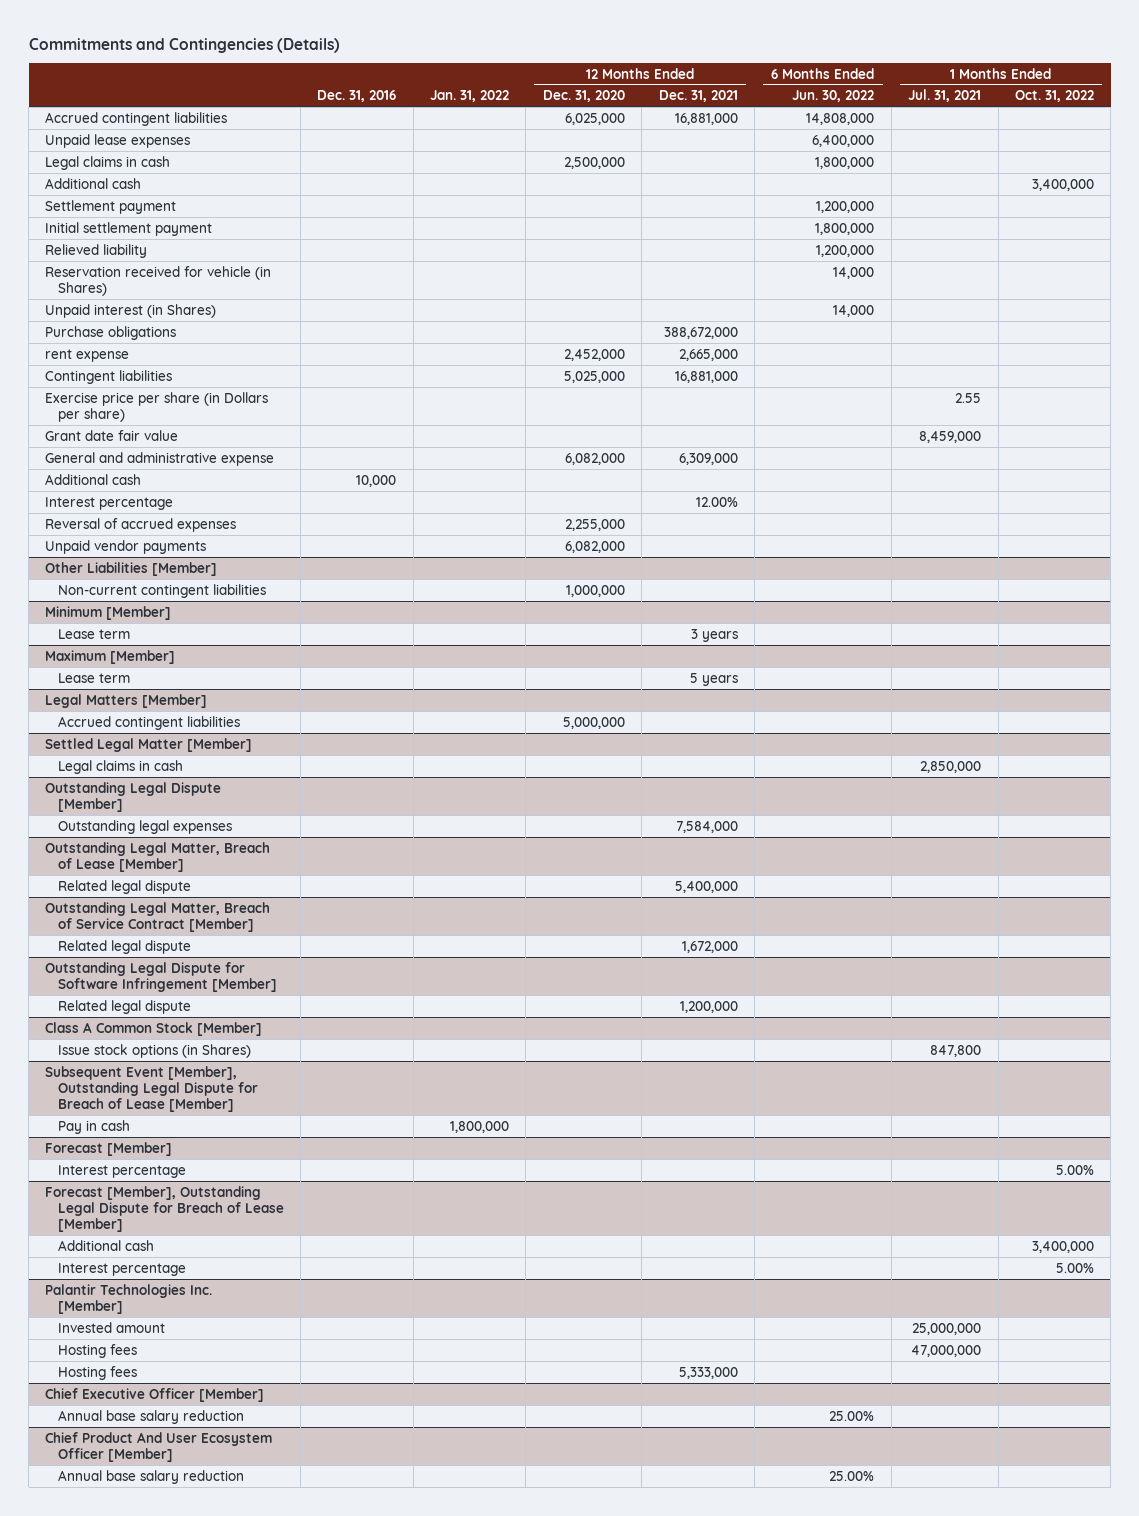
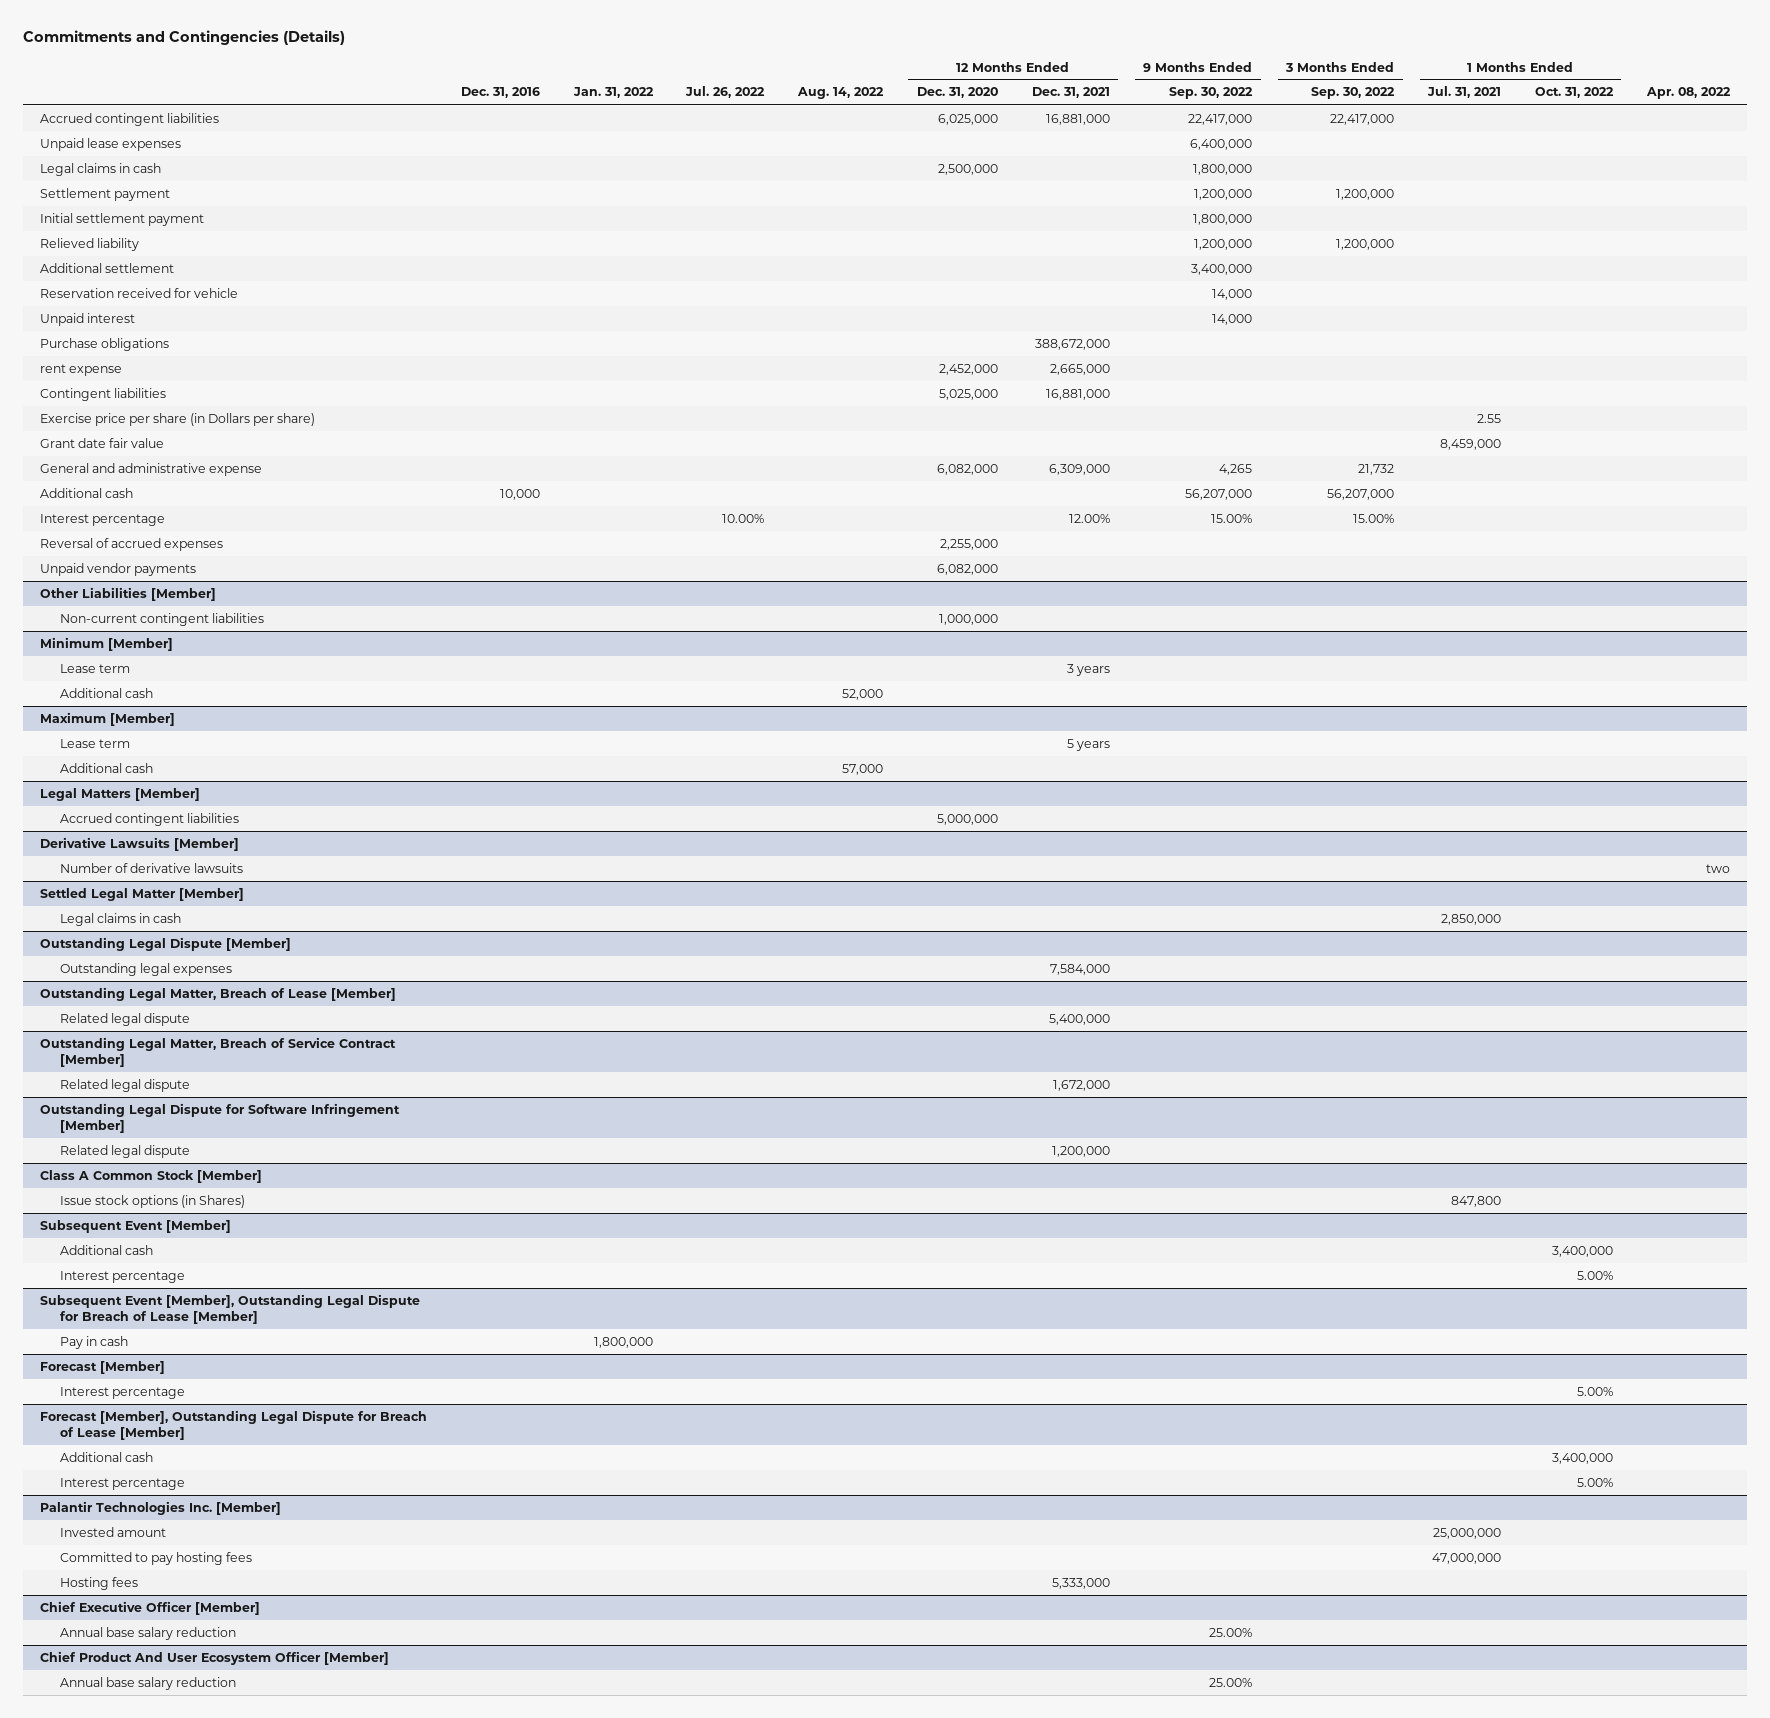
- | Dec. 31, 2016 | Jan. 31, 2022 | 12 Months Ended Dec. 31, 2020 | 12 Months Ended Dec. 31, 2021 | 6 Months Ended Jun. 30, 2022 | 1 Months Ended Jul. 31, 2021 | 1 Months Ended Oct. 31, 2022
+ | Dec. 31, 2016 | Jan. 31, 2022 | Jul. 26, 2022 | Aug. 14, 2022 | 12 Months Ended Dec. 31, 2020 | 12 Months Ended Dec. 31, 2021 | 9 Months Ended Sep. 30, 2022 | 3 Months Ended Sep. 30, 2022 | 1 Months Ended Jul. 31, 2021 | 1 Months Ended Oct. 31, 2022 | Apr. 08, 2022
- Additional cash | | | | | | | 3,400,000
- Reservation received for vehicle (in Shares) | | | | | 14,000 | |
- Unpaid interest (in Shares) | | | | | 14,000 | |
+ Additional settlement | | | | | | | 3,400,000 | | | |
+ Reservation received for vehicle | | | | | | | 14,000 | | | |
+ Unpaid interest | | | | | | | 14,000 | | | |
@ Minimum [Member]
+ Additional cash | | | | 52,000 | | | | | | |
@ Maximum [Member]
+ Additional cash | | | | 57,000 | | | | | | |
+ Derivative Lawsuits [Member]
+ Number of derivative lawsuits | | | | | | | | | | | two
+ Subsequent Event [Member]
+ Additional cash | | | | | | | | | | 3,400,000 |
+ Interest percentage | | | | | | | | | | 5.00% |
@ Palantir Technologies Inc. [Member]
- Hosting fees | | | | | | 47,000,000 |
+ Committed to pay hosting fees | | | | | | | | | 47,000,000 | |

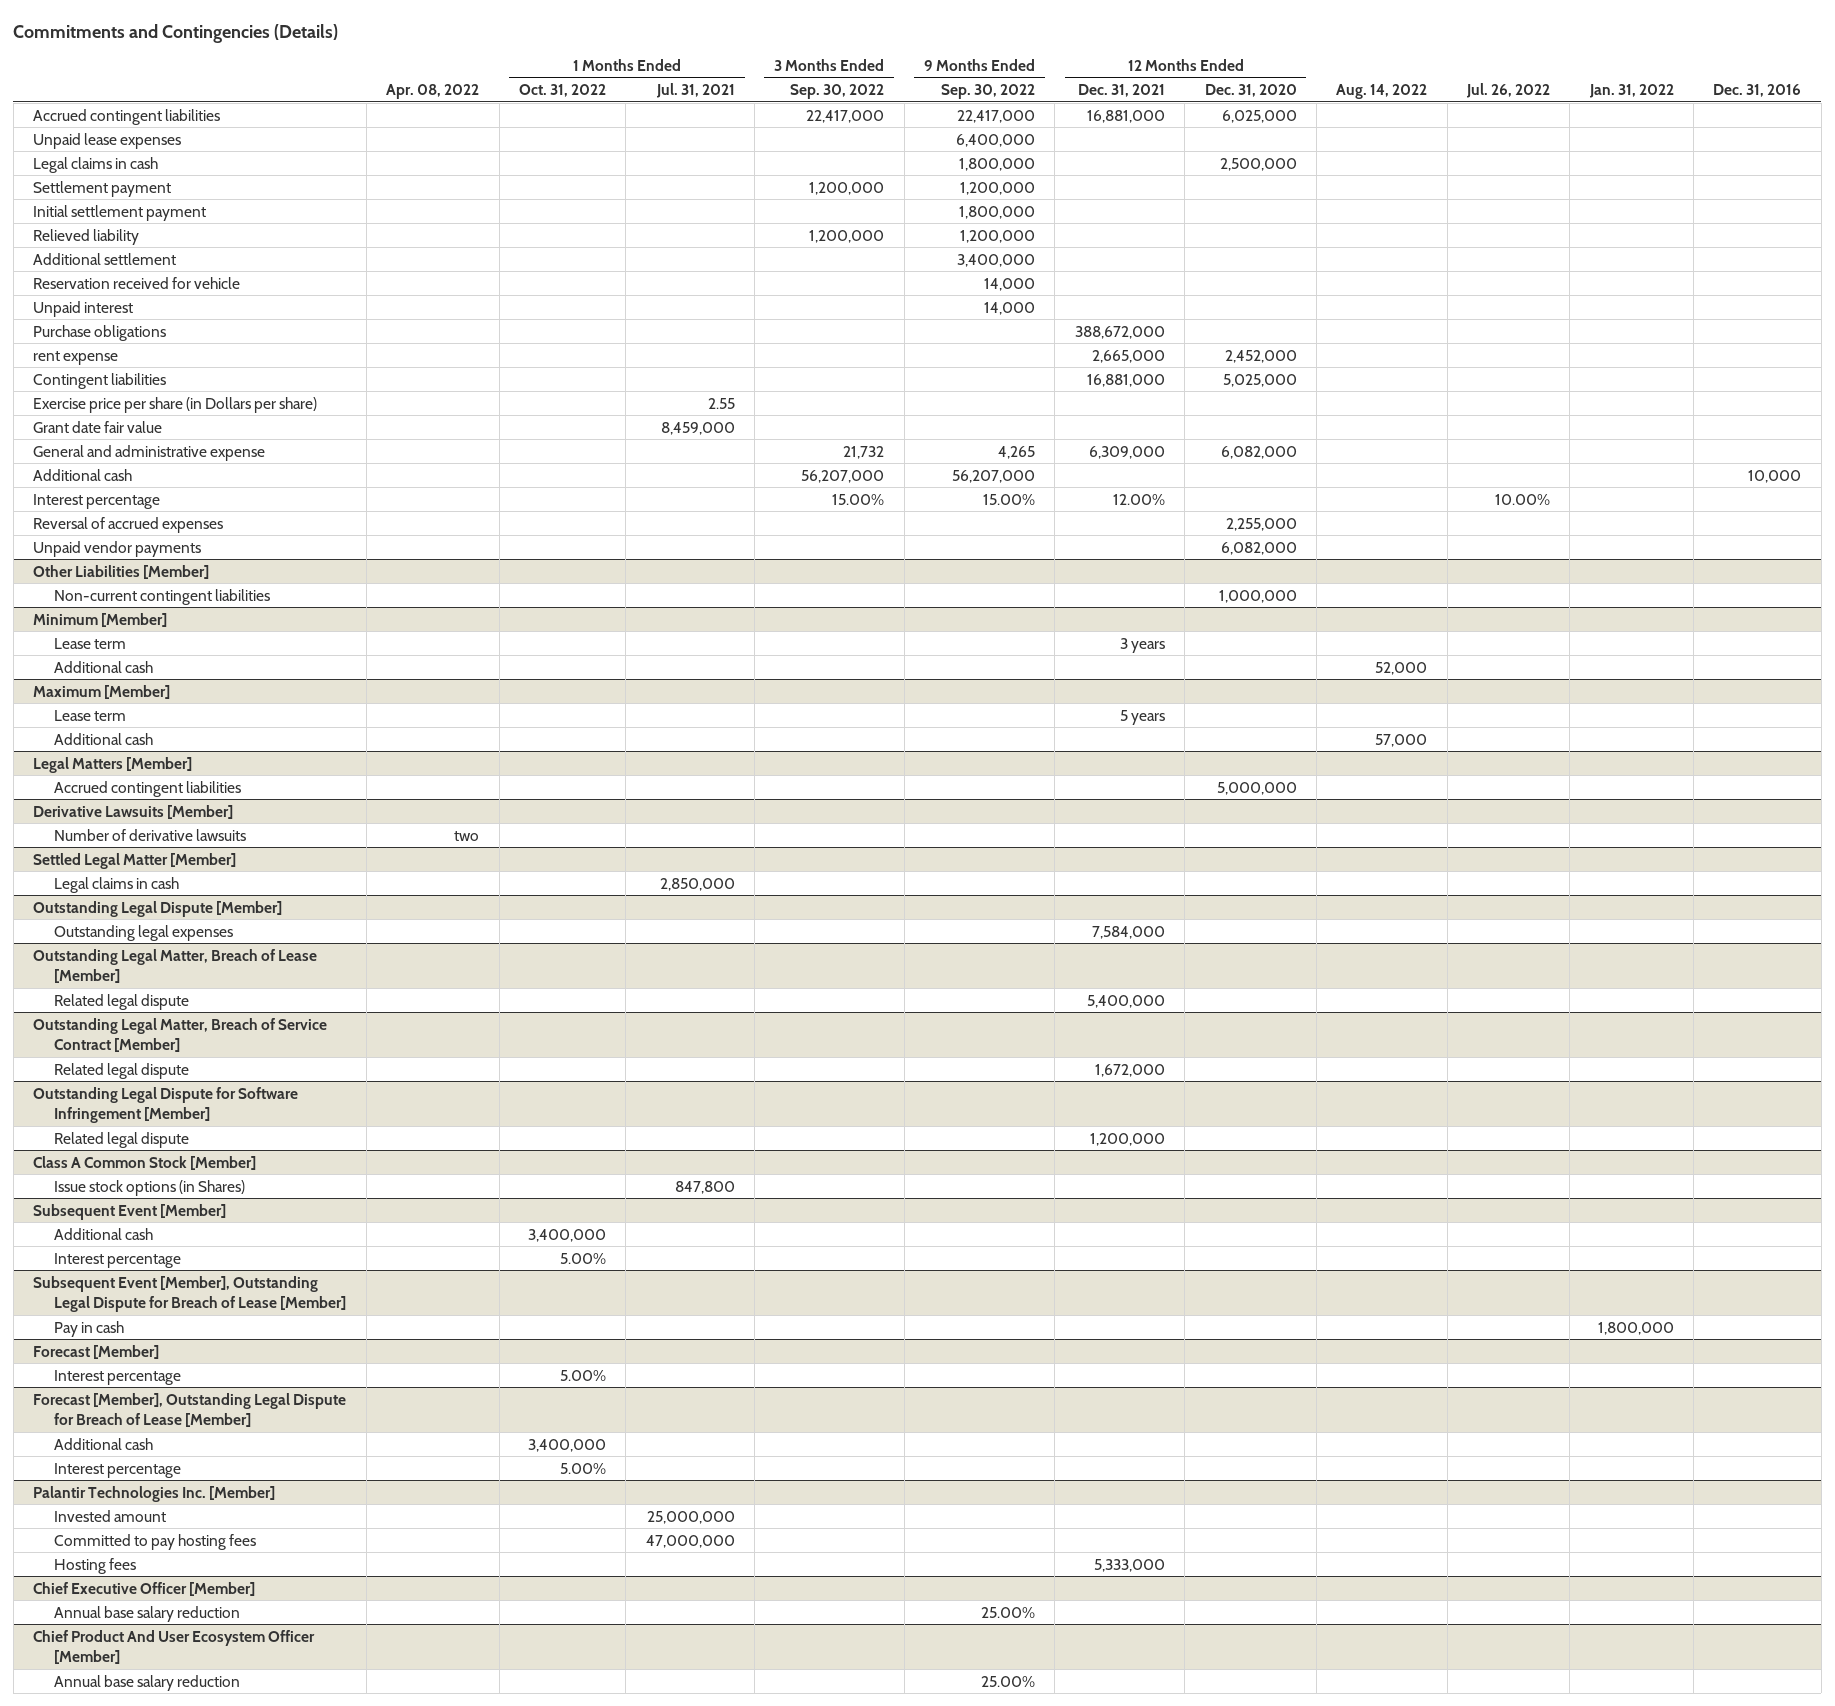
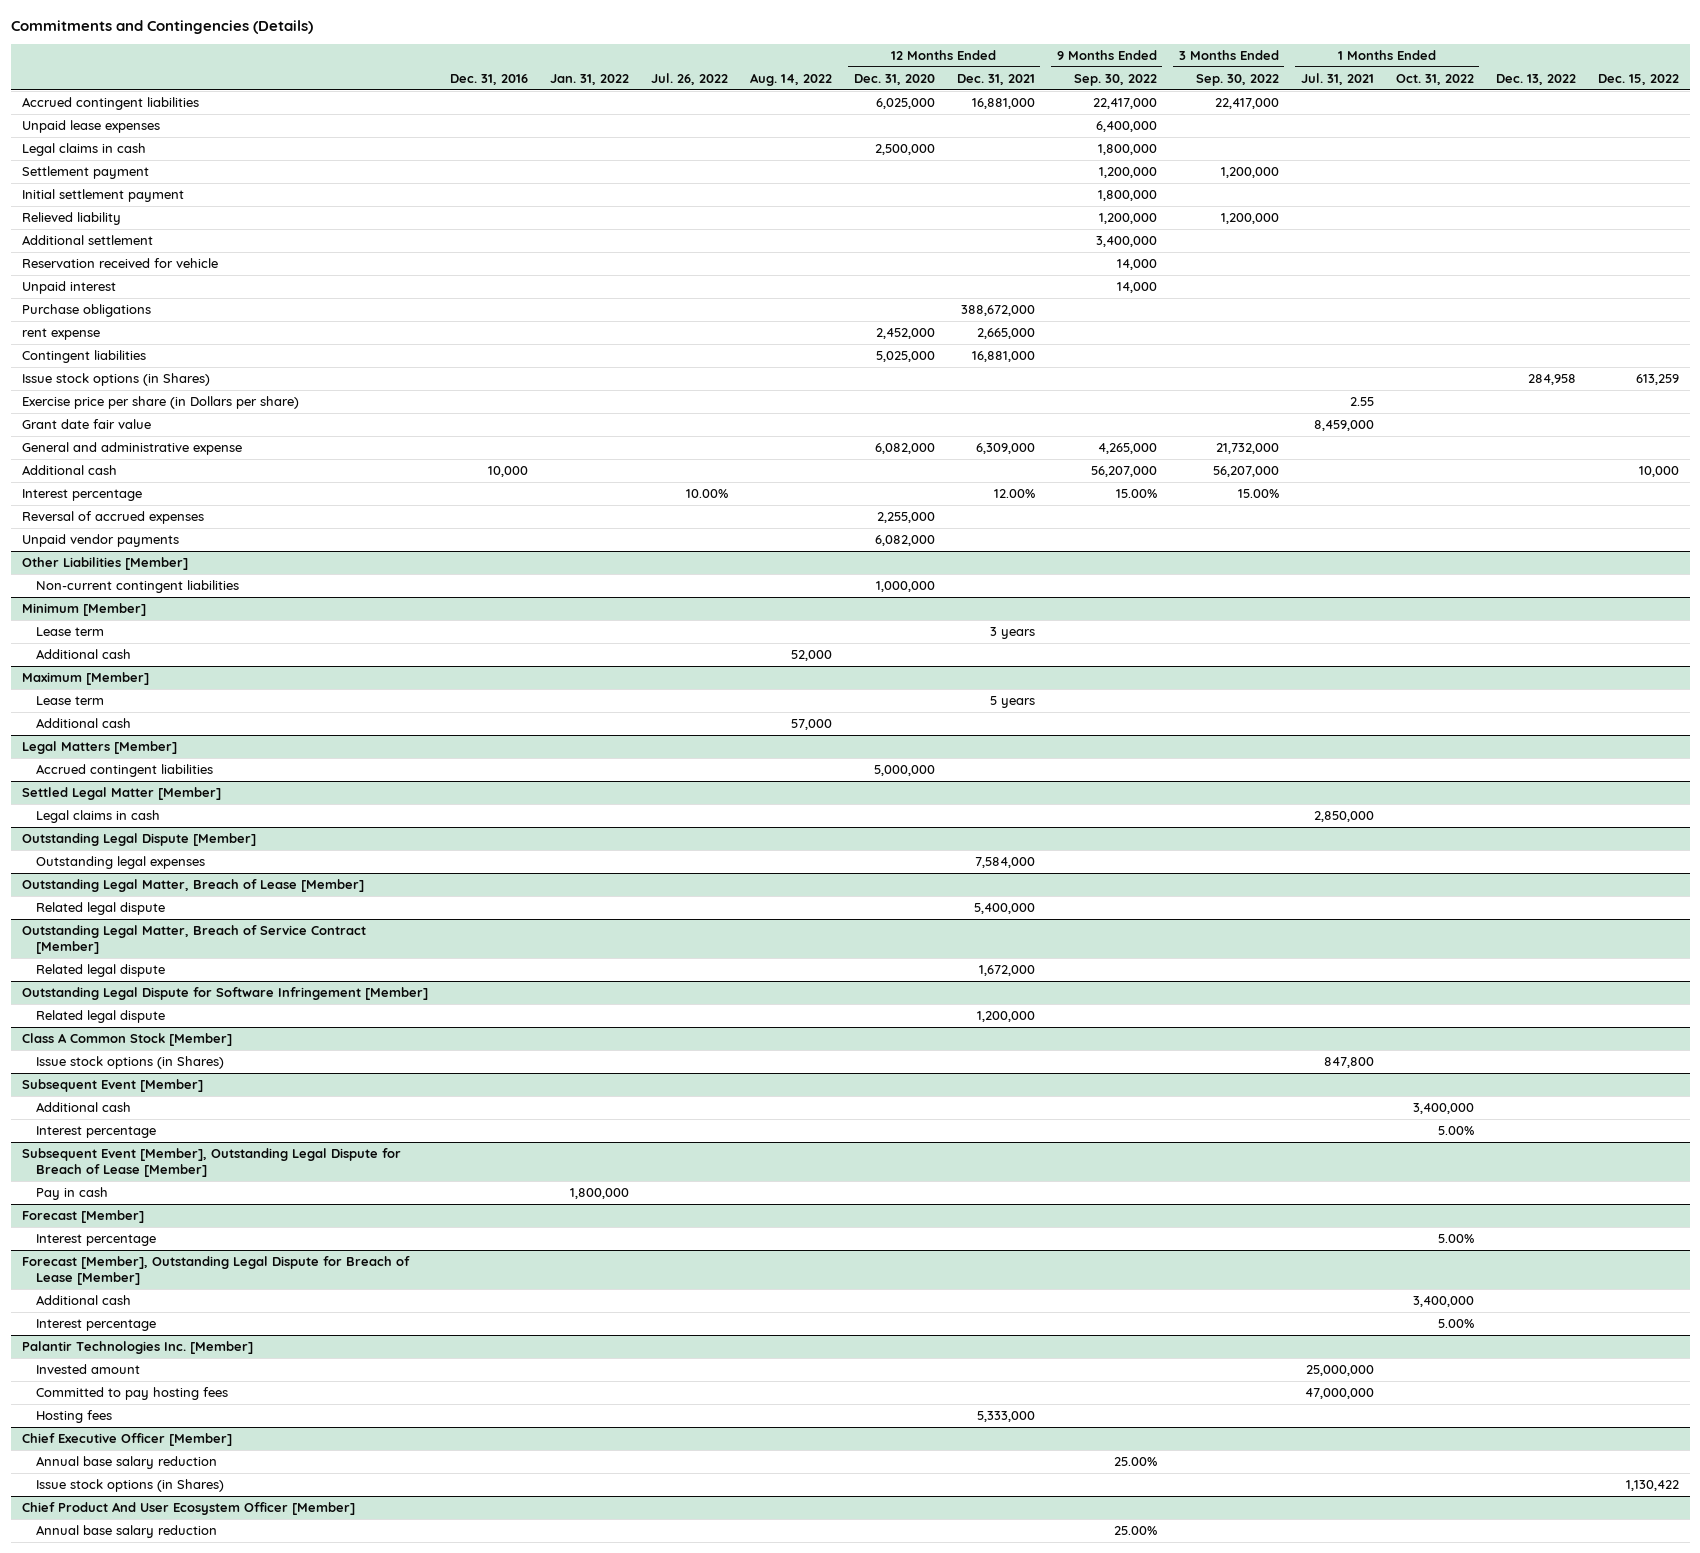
- | Apr. 08, 2022 | 1 Months Ended Oct. 31, 2022 | 1 Months Ended Jul. 31, 2021 | 3 Months Ended Sep. 30, 2022 | 9 Months Ended Sep. 30, 2022 | 12 Months Ended Dec. 31, 2021 | 12 Months Ended Dec. 31, 2020 | Aug. 14, 2022 | Jul. 26, 2022 | Jan. 31, 2022 | Dec. 31, 2016
+ | Dec. 31, 2016 | Jan. 31, 2022 | Jul. 26, 2022 | Aug. 14, 2022 | 12 Months Ended Dec. 31, 2020 | 12 Months Ended Dec. 31, 2021 | 9 Months Ended Sep. 30, 2022 | 3 Months Ended Sep. 30, 2022 | 1 Months Ended Jul. 31, 2021 | 1 Months Ended Oct. 31, 2022 | Dec. 13, 2022 | Dec. 15, 2022
+ Issue stock options (in Shares) | | | | | | | | | | | 284,958 | 613,259
- General and administrative expense | | | | 21,732 | 4,265 | 6,309,000 | 6,082,000 | | | |
+ General and administrative expense | | | | | 6,082,000 | 6,309,000 | 4,265,000 | 21,732,000 | | | |
- Derivative Lawsuits [Member]
- Number of derivative lawsuits | two | | | | | | | | | |
@ Chief Executive Officer [Member]
+ Issue stock options (in Shares) | | | | | | | | | | | | 1,130,422

